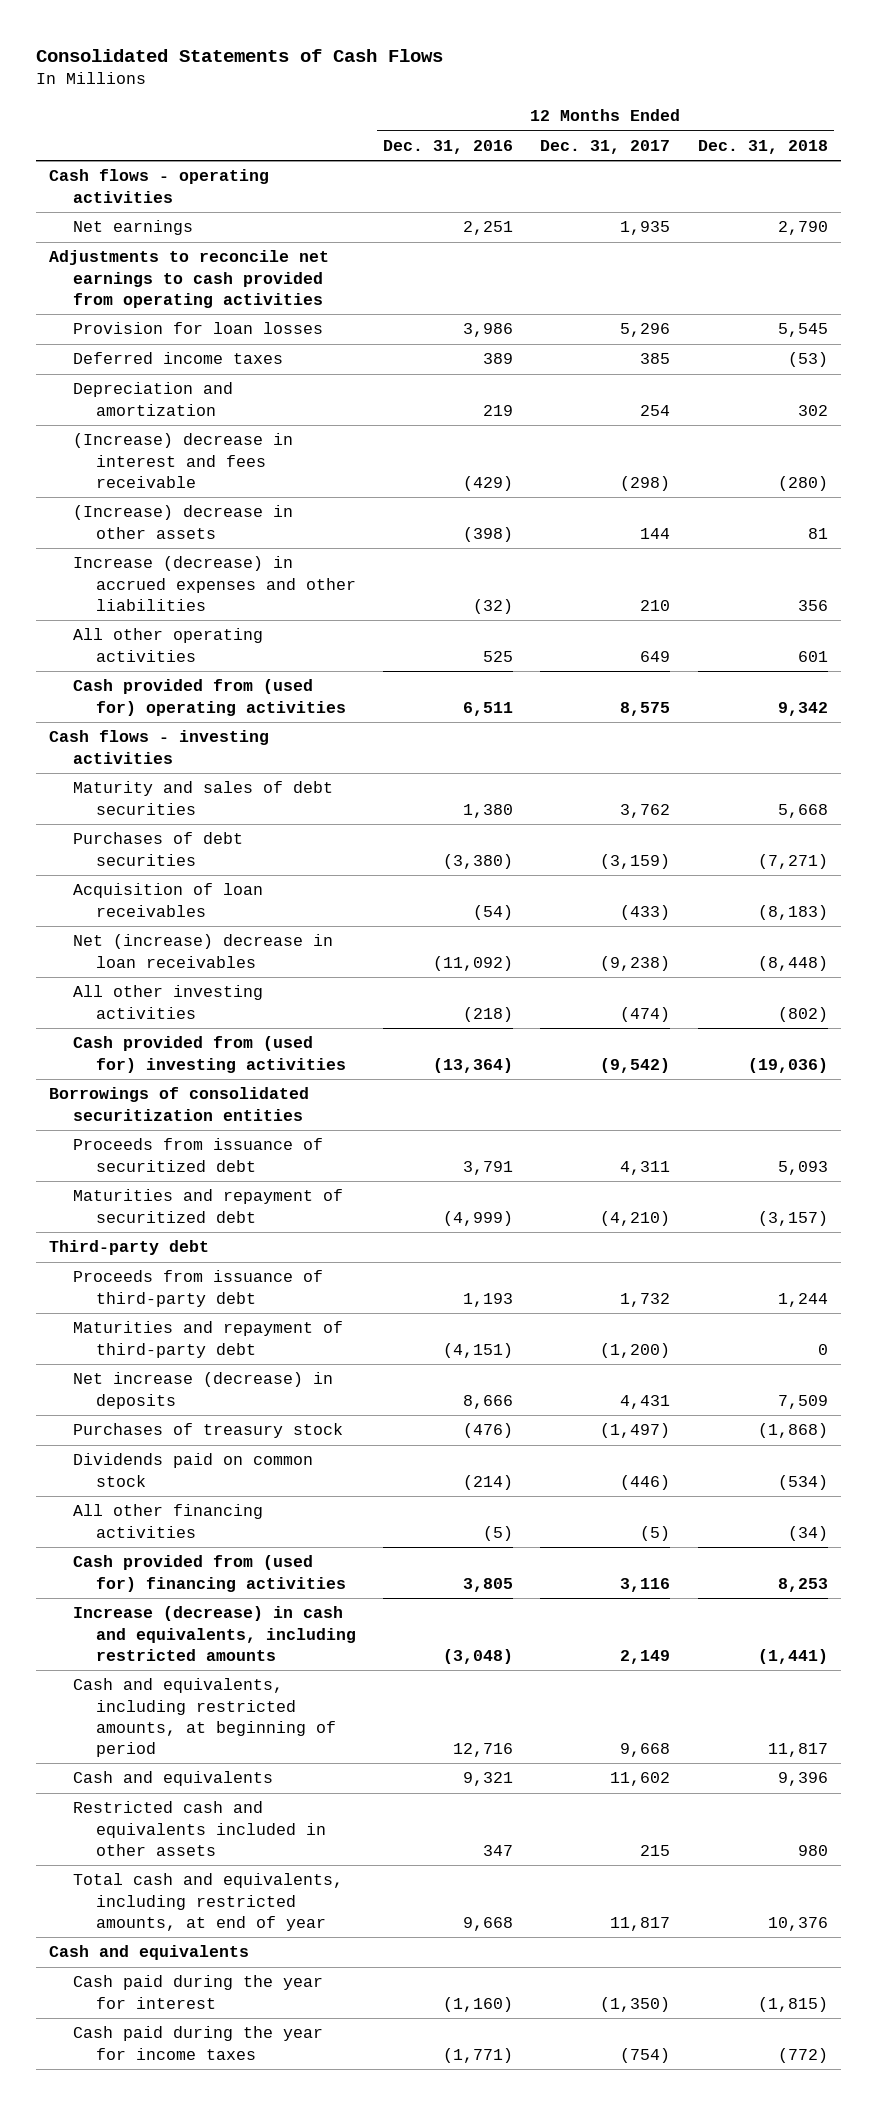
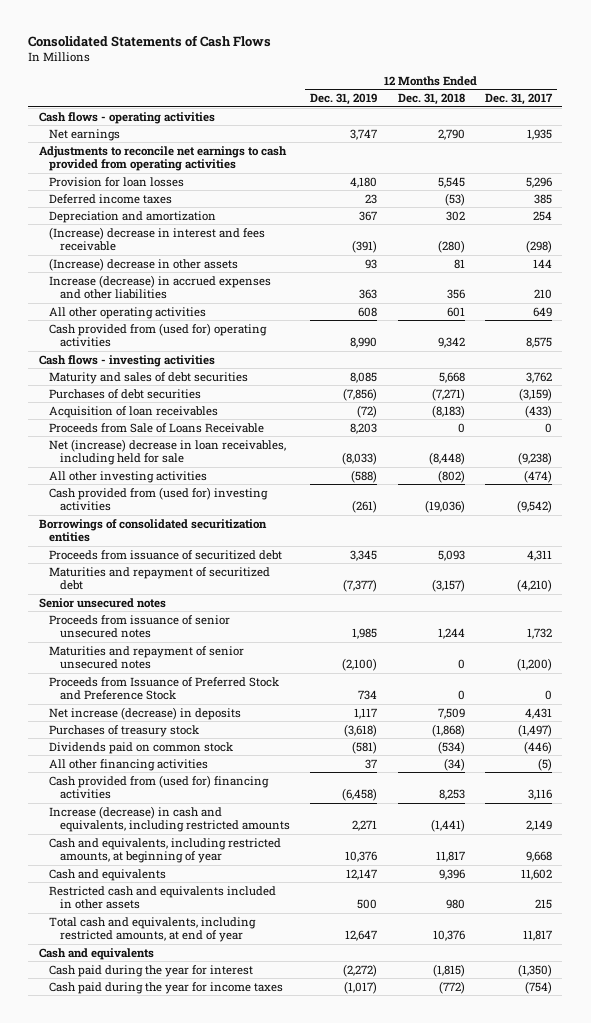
- | 12 Months Ended Dec. 31, 2016 | 12 Months Ended Dec. 31, 2017 | 12 Months Ended Dec. 31, 2018
+ | 12 Months Ended Dec. 31, 2019 | 12 Months Ended Dec. 31, 2018 | 12 Months Ended Dec. 31, 2017
- Net (increase) decrease in loan receivables | (11,092) | (9,238) | (8,448)
+ Proceeds from Sale of Loans Receivable | 8,203 | 0 | 0
+ Net (increase) decrease in loan receivables, including held for sale | (8,033) | (8,448) | (9,238)
- Third-party debt
- Proceeds from issuance of third-party debt | 1,193 | 1,732 | 1,244
- Maturities and repayment of third-party debt | (4,151) | (1,200) | 0
+ Senior unsecured notes
+ Proceeds from issuance of senior unsecured notes | 1,985 | 1,244 | 1,732
+ Maturities and repayment of senior unsecured notes | (2,100) | 0 | (1,200)
+ Proceeds from Issuance of Preferred Stock and Preference Stock | 734 | 0 | 0
- Cash and equivalents, including restricted amounts, at beginning of period | 12,716 | 9,668 | 11,817
+ Cash and equivalents, including restricted amounts, at beginning of year | 10,376 | 11,817 | 9,668

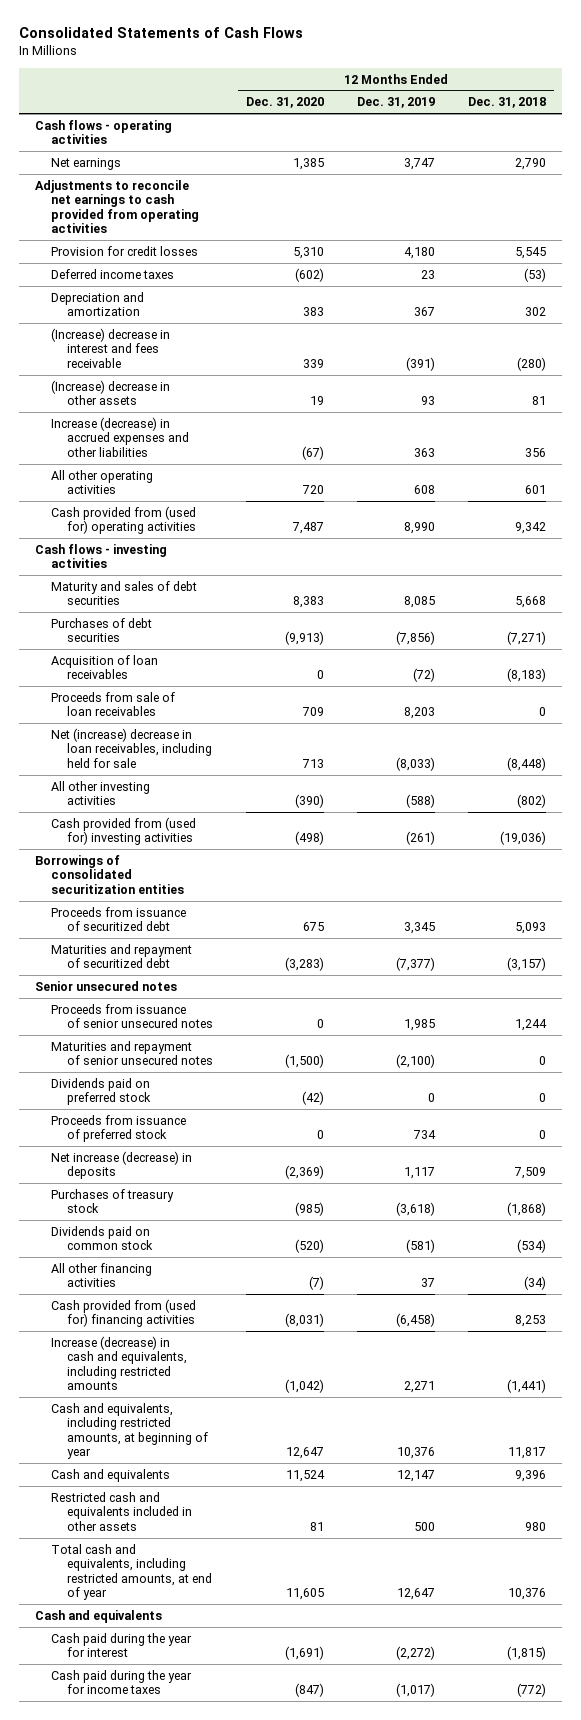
- | 12 Months Ended Dec. 31, 2019 | 12 Months Ended Dec. 31, 2018 | 12 Months Ended Dec. 31, 2017
+ | 12 Months Ended Dec. 31, 2020 | 12 Months Ended Dec. 31, 2019 | 12 Months Ended Dec. 31, 2018
- Provision for loan losses | 4,180 | 5,545 | 5,296
+ Provision for credit losses | 5,310 | 4,180 | 5,545
- Proceeds from Sale of Loans Receivable | 8,203 | 0 | 0
+ Proceeds from sale of loan receivables | 709 | 8,203 | 0
- Proceeds from Issuance of Preferred Stock and Preference Stock | 734 | 0 | 0
+ Dividends paid on preferred stock | (42) | 0 | 0
+ Proceeds from issuance of preferred stock | 0 | 734 | 0

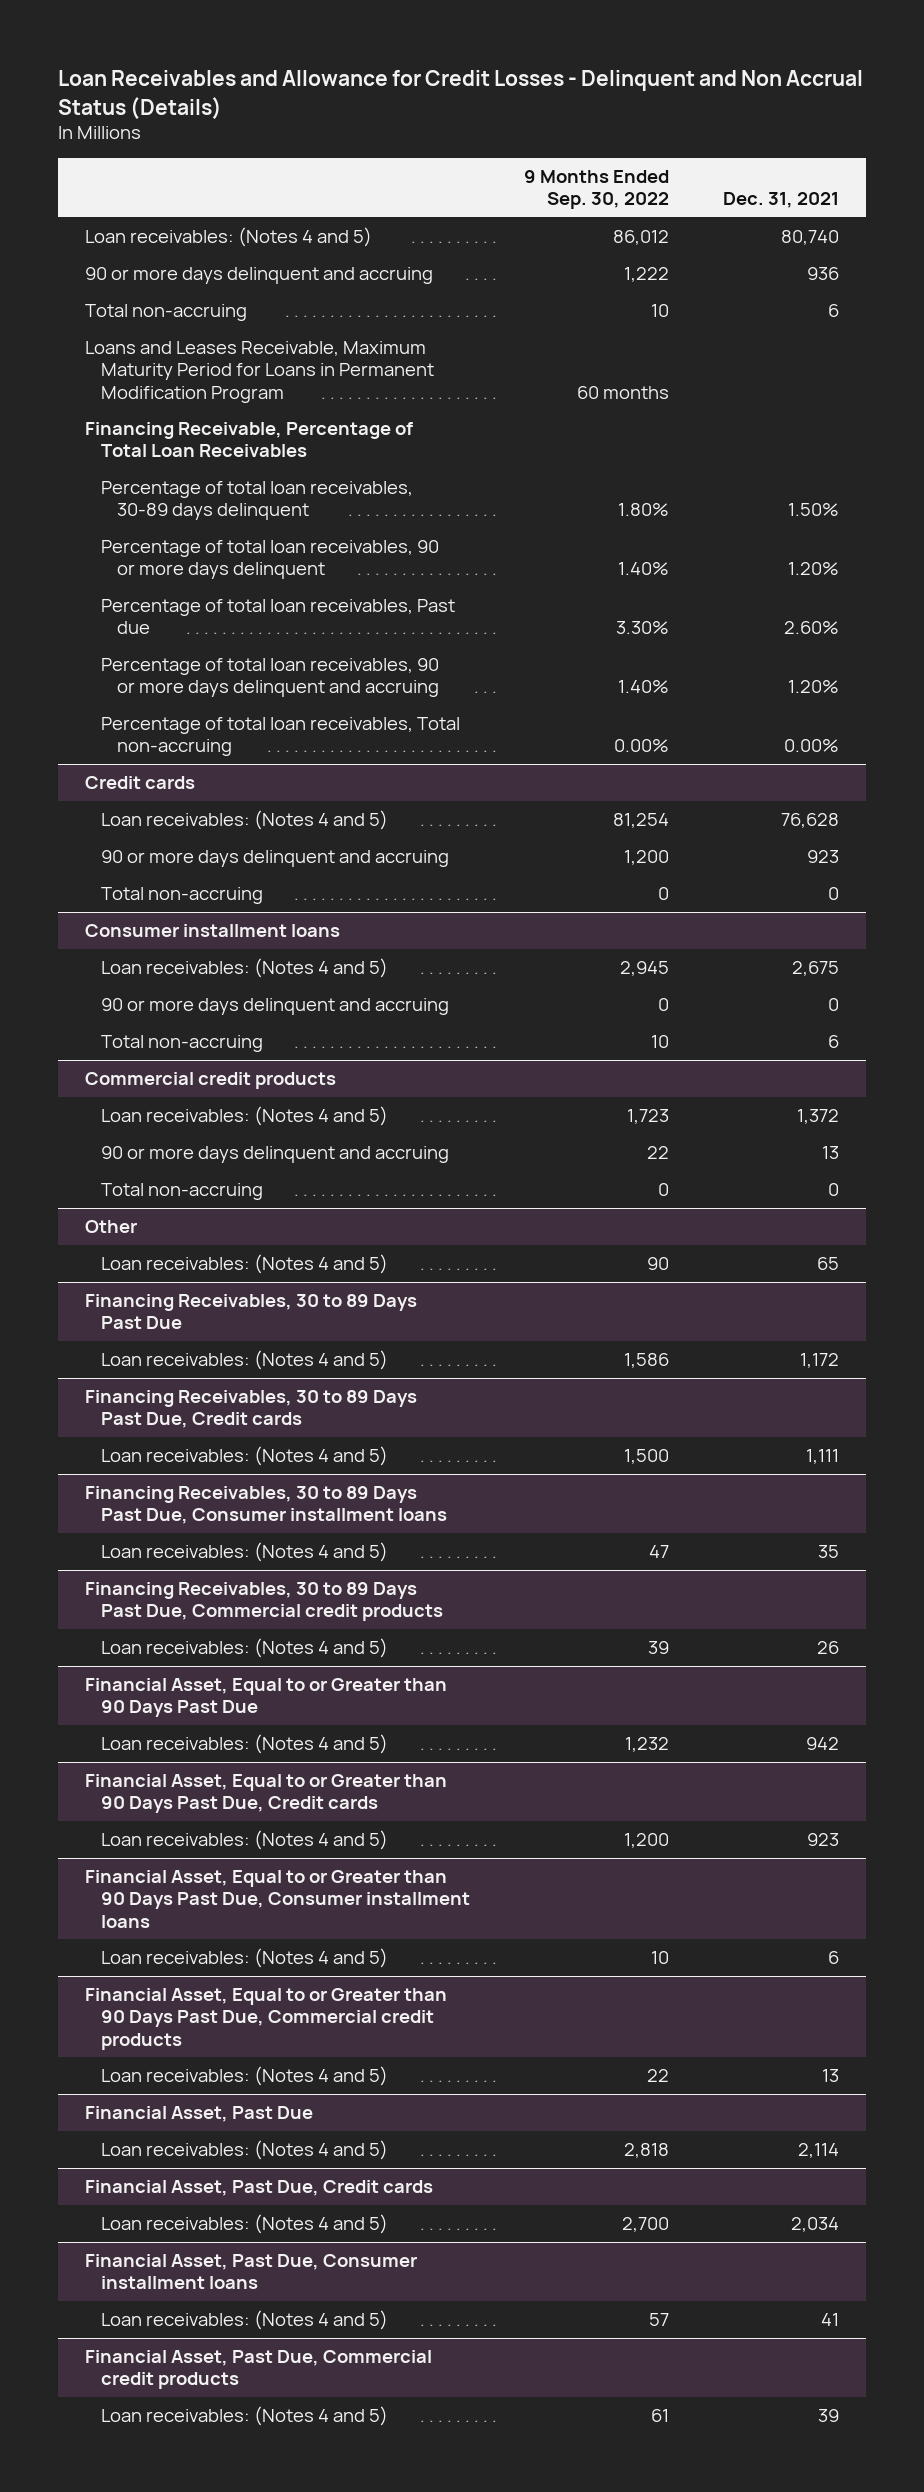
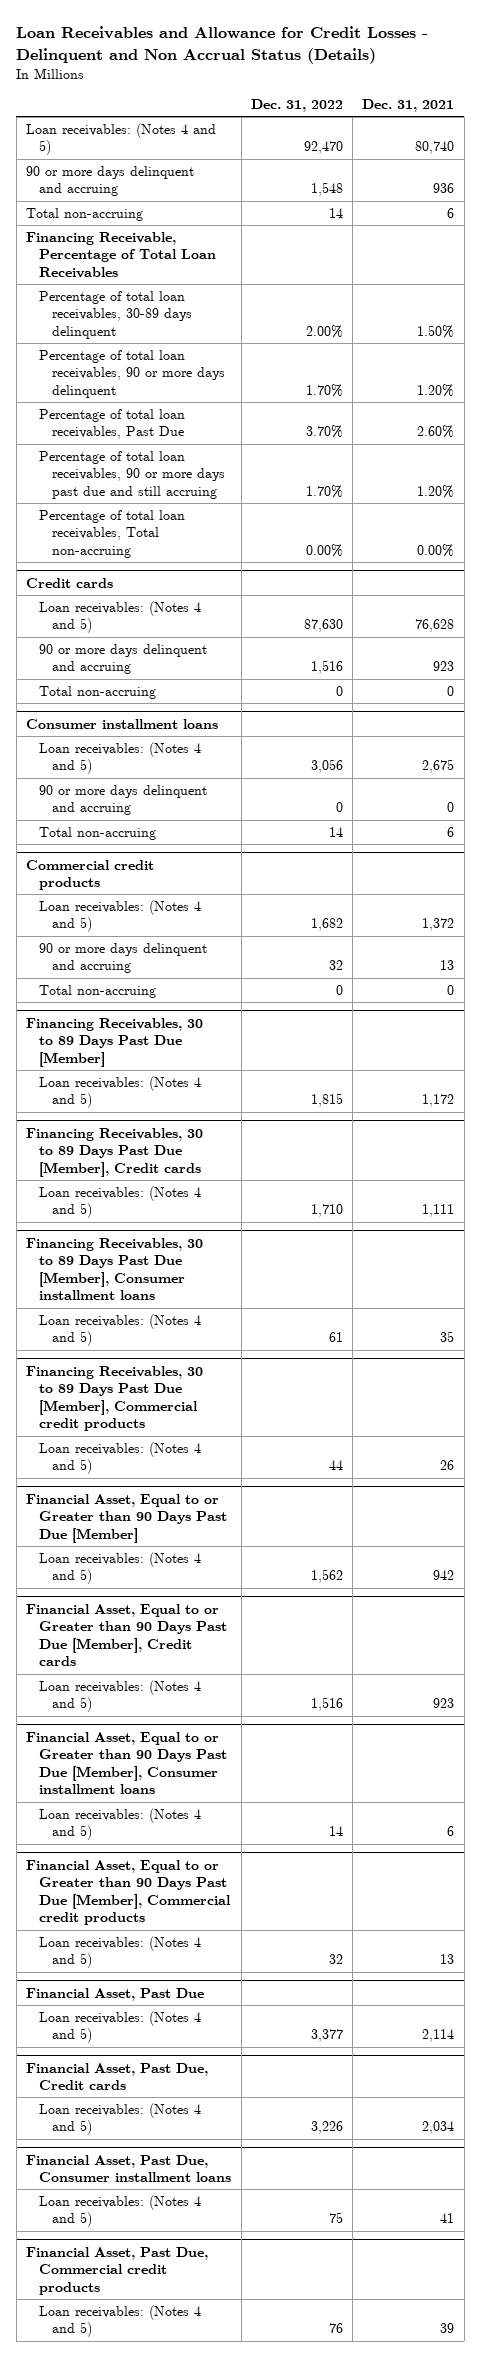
- | 9 Months Ended Sep. 30, 2022 | Dec. 31, 2021
+ | Dec. 31, 2022 | Dec. 31, 2021
- Loans and Leases Receivable, Maximum Maturity Period for Loans in Permanent Modification Program | 60 months |
- Percentage of total loan receivables, Past due | 3.30% | 2.60%
- Percentage of total loan receivables, 90 or more days delinquent and accruing | 1.40% | 1.20%
+ Percentage of total loan receivables, Past Due | 3.70% | 2.60%
+ Percentage of total loan receivables, 90 or more days past due and still accruing | 1.70% | 1.20%
- Other
- Loan receivables: (Notes 4 and 5) | 90 | 65
- Financing Receivables, 30 to 89 Days Past Due
+ Financing Receivables, 30 to 89 Days Past Due [Member]
- Financing Receivables, 30 to 89 Days Past Due, Credit cards
+ Financing Receivables, 30 to 89 Days Past Due [Member], Credit cards
- Financing Receivables, 30 to 89 Days Past Due, Consumer installment loans
+ Financing Receivables, 30 to 89 Days Past Due [Member], Consumer installment loans
- Financing Receivables, 30 to 89 Days Past Due, Commercial credit products
+ Financing Receivables, 30 to 89 Days Past Due [Member], Commercial credit products
- Financial Asset, Equal to or Greater than 90 Days Past Due
+ Financial Asset, Equal to or Greater than 90 Days Past Due [Member]
- Financial Asset, Equal to or Greater than 90 Days Past Due, Credit cards
+ Financial Asset, Equal to or Greater than 90 Days Past Due [Member], Credit cards
- Financial Asset, Equal to or Greater than 90 Days Past Due, Consumer installment loans
+ Financial Asset, Equal to or Greater than 90 Days Past Due [Member], Consumer installment loans
- Financial Asset, Equal to or Greater than 90 Days Past Due, Commercial credit products
+ Financial Asset, Equal to or Greater than 90 Days Past Due [Member], Commercial credit products

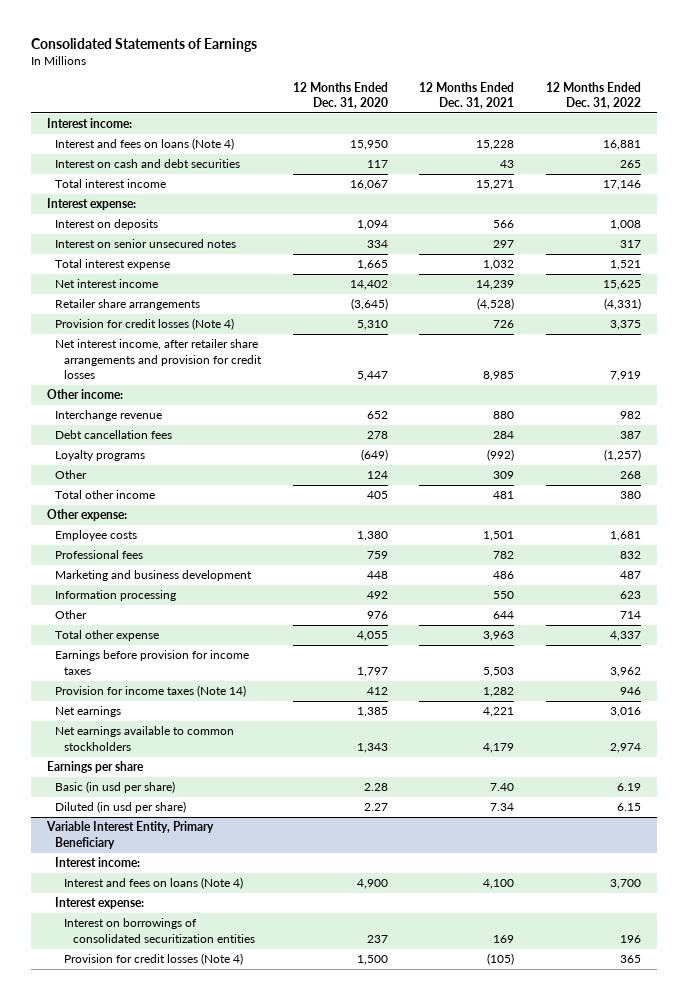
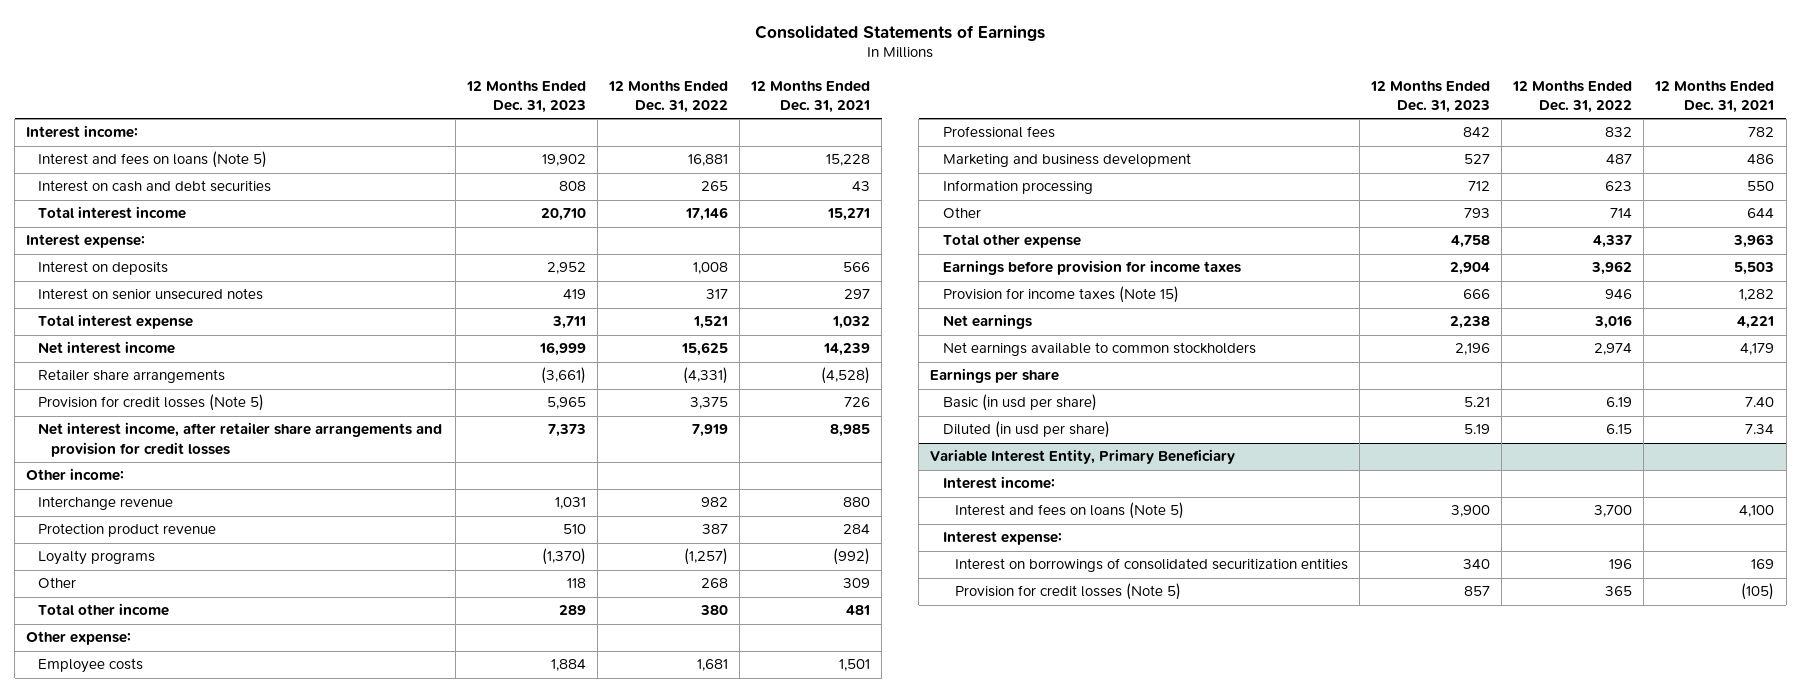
- | 12 Months Ended Dec. 31, 2020 | 12 Months Ended Dec. 31, 2021 | 12 Months Ended Dec. 31, 2022
+ | 12 Months Ended Dec. 31, 2023 | 12 Months Ended Dec. 31, 2022 | 12 Months Ended Dec. 31, 2021
- Interest and fees on loans (Note 4) | 15,950 | 15,228 | 16,881
+ Interest and fees on loans (Note 5) | 19,902 | 16,881 | 15,228
- Provision for credit losses (Note 4) | 5,310 | 726 | 3,375
+ Provision for credit losses (Note 5) | 5,965 | 3,375 | 726
- Debt cancellation fees | 278 | 284 | 387
+ Protection product revenue | 510 | 387 | 284
- Provision for income taxes (Note 14) | 412 | 1,282 | 946
+ Provision for income taxes (Note 15) | 666 | 946 | 1,282
@ Variable Interest Entity, Primary Beneficiary
- Interest and fees on loans (Note 4) | 4,900 | 4,100 | 3,700
+ Interest and fees on loans (Note 5) | 3,900 | 3,700 | 4,100
- Provision for credit losses (Note 4) | 1,500 | (105) | 365
+ Provision for credit losses (Note 5) | 857 | 365 | (105)

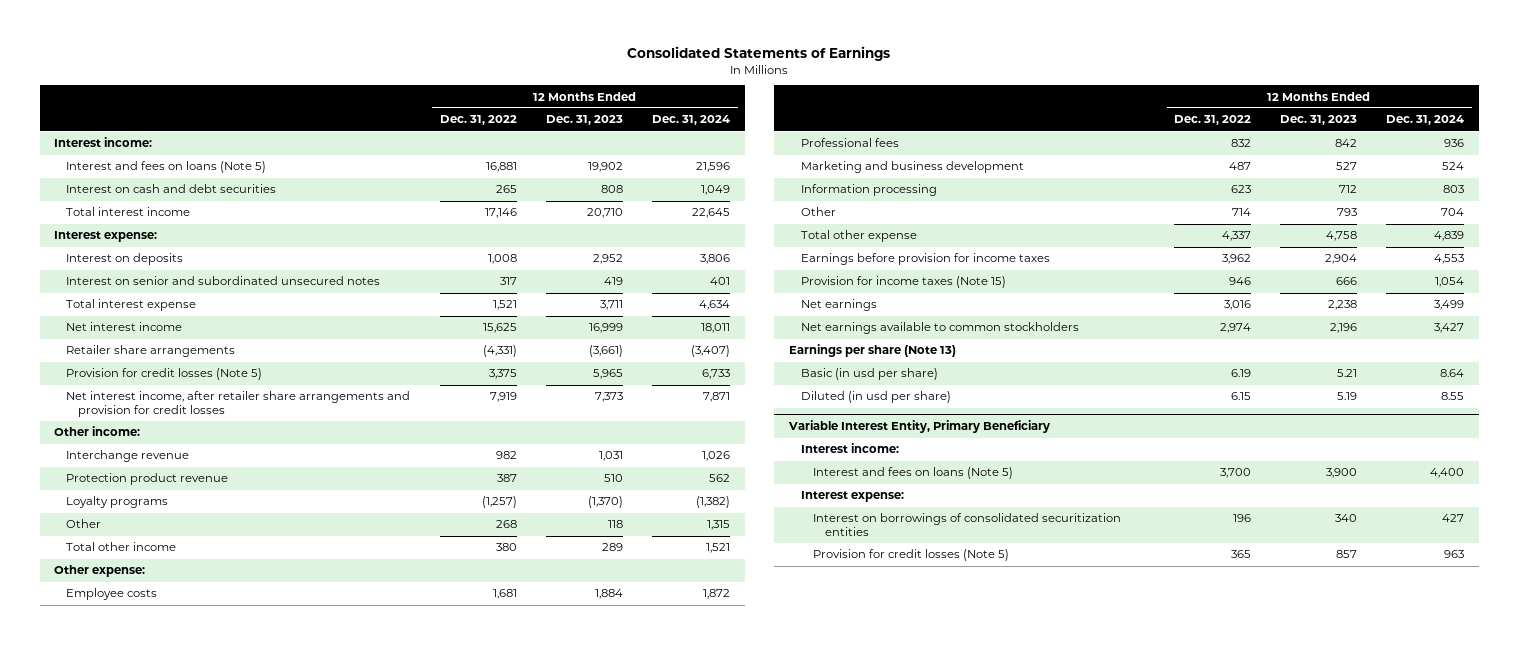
- | 12 Months Ended Dec. 31, 2023 | 12 Months Ended Dec. 31, 2022 | 12 Months Ended Dec. 31, 2021
+ | 12 Months Ended Dec. 31, 2022 | 12 Months Ended Dec. 31, 2023 | 12 Months Ended Dec. 31, 2024
- Interest on senior unsecured notes | 419 | 317 | 297
+ Interest on senior and subordinated unsecured notes | 317 | 419 | 401
- Earnings per share
+ Earnings per share (Note 13)

